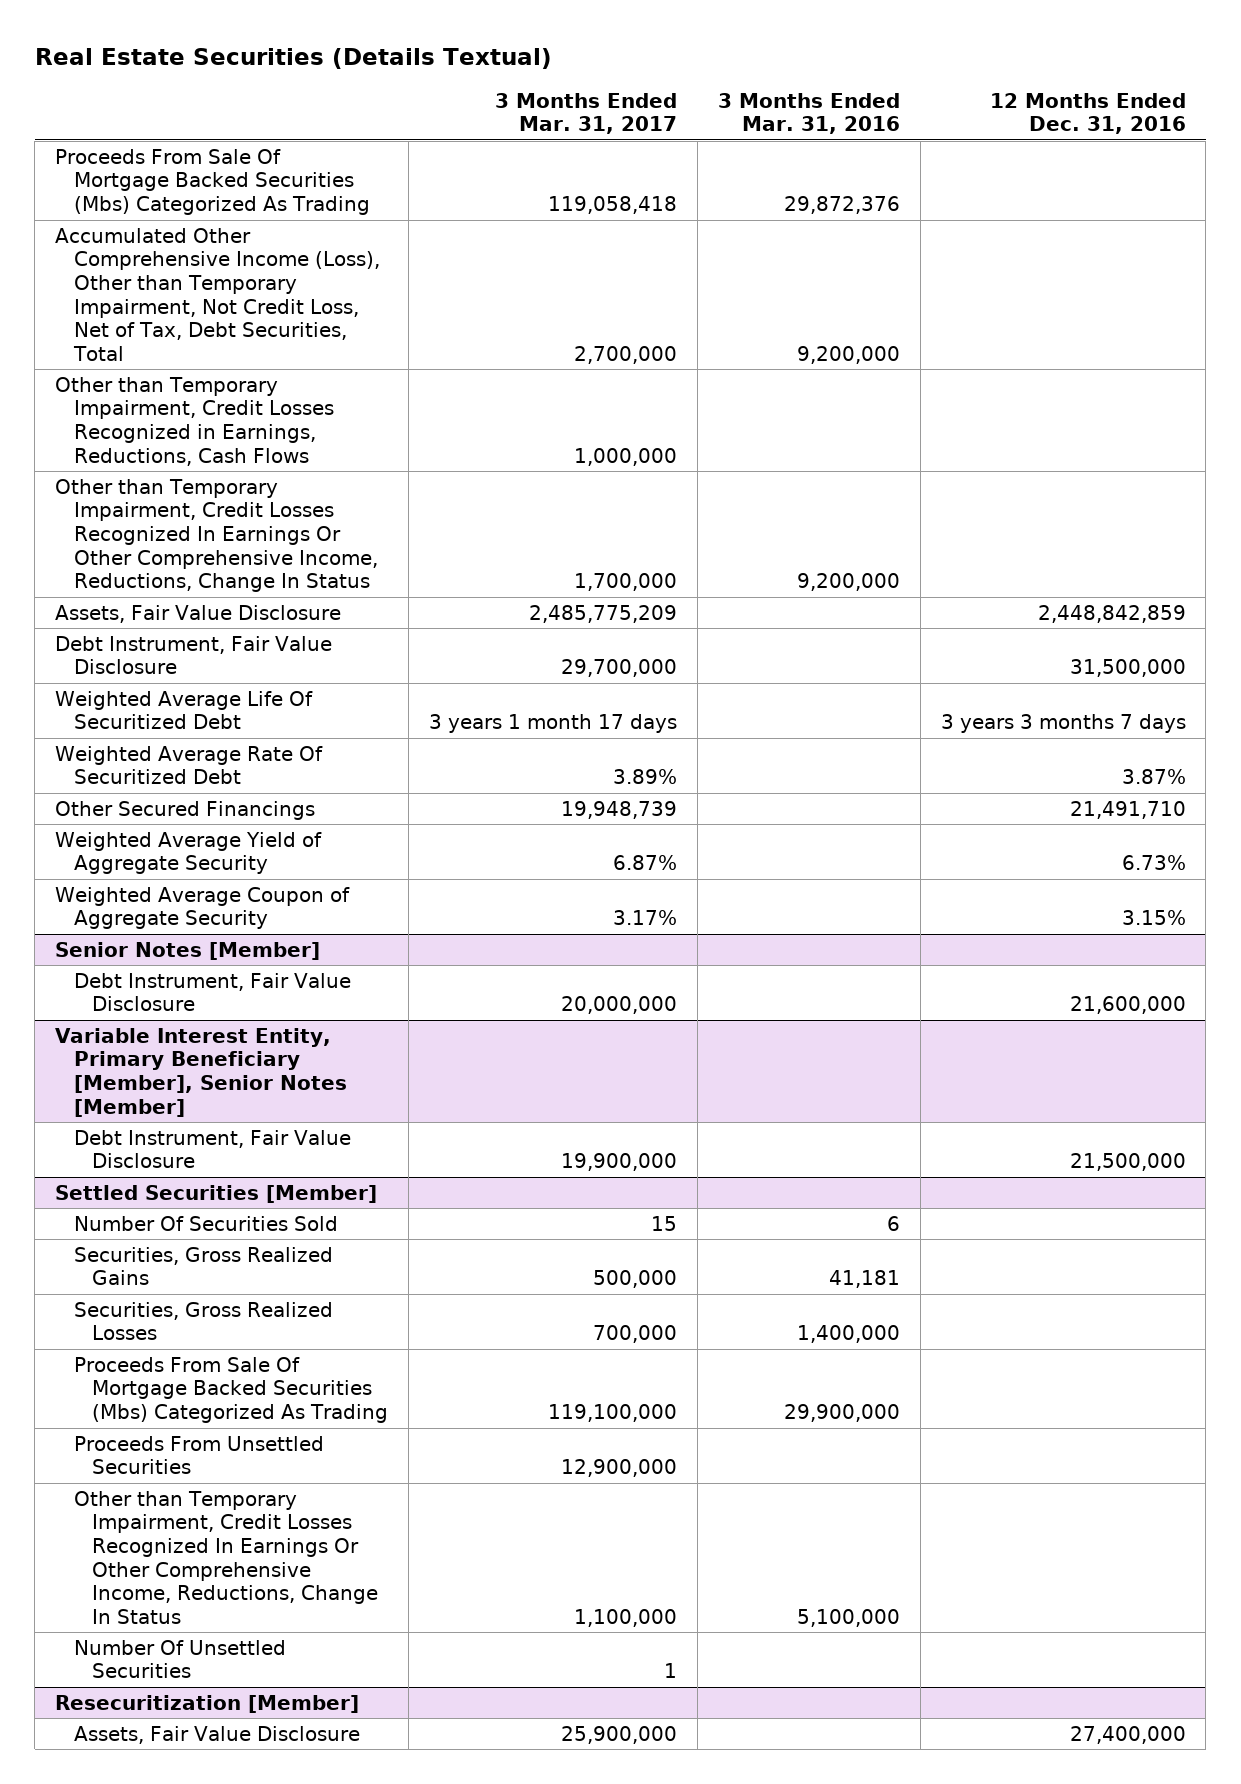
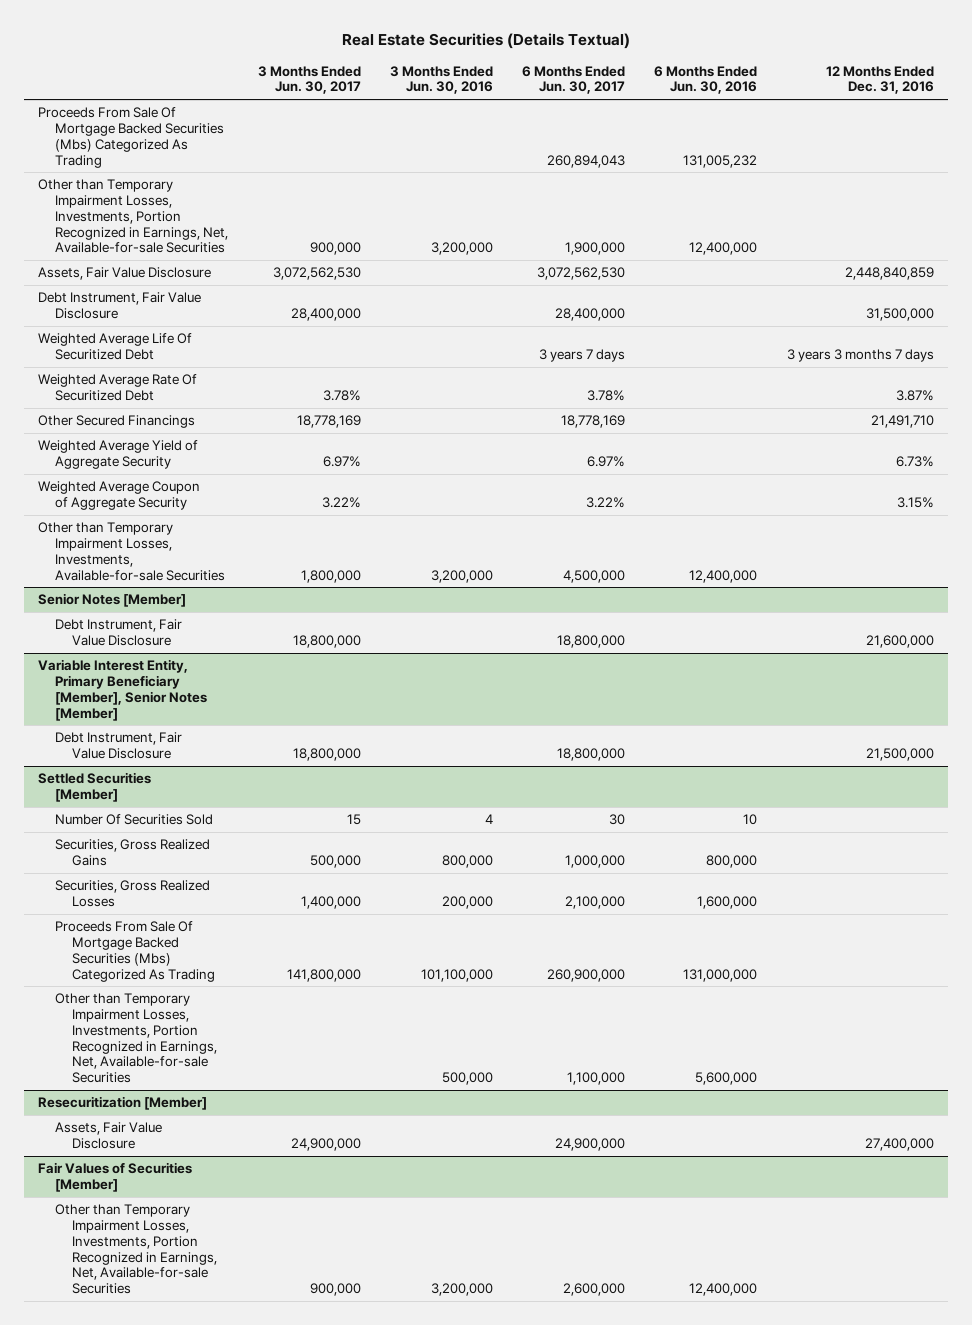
- | 3 Months Ended Mar. 31, 2017 | 3 Months Ended Mar. 31, 2016 | 12 Months Ended Dec. 31, 2016
+ | 3 Months Ended Jun. 30, 2017 | 3 Months Ended Jun. 30, 2016 | 6 Months Ended Jun. 30, 2017 | 6 Months Ended Jun. 30, 2016 | 12 Months Ended Dec. 31, 2016
- Accumulated Other Comprehensive Income (Loss), Other than Temporary Impairment, Not Credit Loss, Net of Tax, Debt Securities, Total | 2,700,000 | 9,200,000 |
- Other than Temporary Impairment, Credit Losses Recognized in Earnings, Reductions, Cash Flows | 1,000,000 | |
- Other than Temporary Impairment, Credit Losses Recognized In Earnings Or Other Comprehensive Income, Reductions, Change In Status | 1,700,000 | 9,200,000 |
- Assets, Fair Value Disclosure | 2,485,775,209 | | 2,448,842,859
+ Other than Temporary Impairment Losses, Investments, Portion Recognized in Earnings, Net, Available-for-sale Securities | 900,000 | 3,200,000 | 1,900,000 | 12,400,000 |
+ Assets, Fair Value Disclosure | 3,072,562,530 | | 3,072,562,530 | | 2,448,840,859
+ Other than Temporary Impairment Losses, Investments, Available-for-sale Securities | 1,800,000 | 3,200,000 | 4,500,000 | 12,400,000 |
@ Settled Securities [Member]
- Proceeds From Unsettled Securities | 12,900,000 | |
- Other than Temporary Impairment, Credit Losses Recognized In Earnings Or Other Comprehensive Income, Reductions, Change In Status | 1,100,000 | 5,100,000 |
- Number Of Unsettled Securities | 1 | |
+ Other than Temporary Impairment Losses, Investments, Portion Recognized in Earnings, Net, Available-for-sale Securities | | 500,000 | 1,100,000 | 5,600,000 |
+ Fair Values of Securities [Member]
+ Other than Temporary Impairment Losses, Investments, Portion Recognized in Earnings, Net, Available-for-sale Securities | 900,000 | 3,200,000 | 2,600,000 | 12,400,000 |

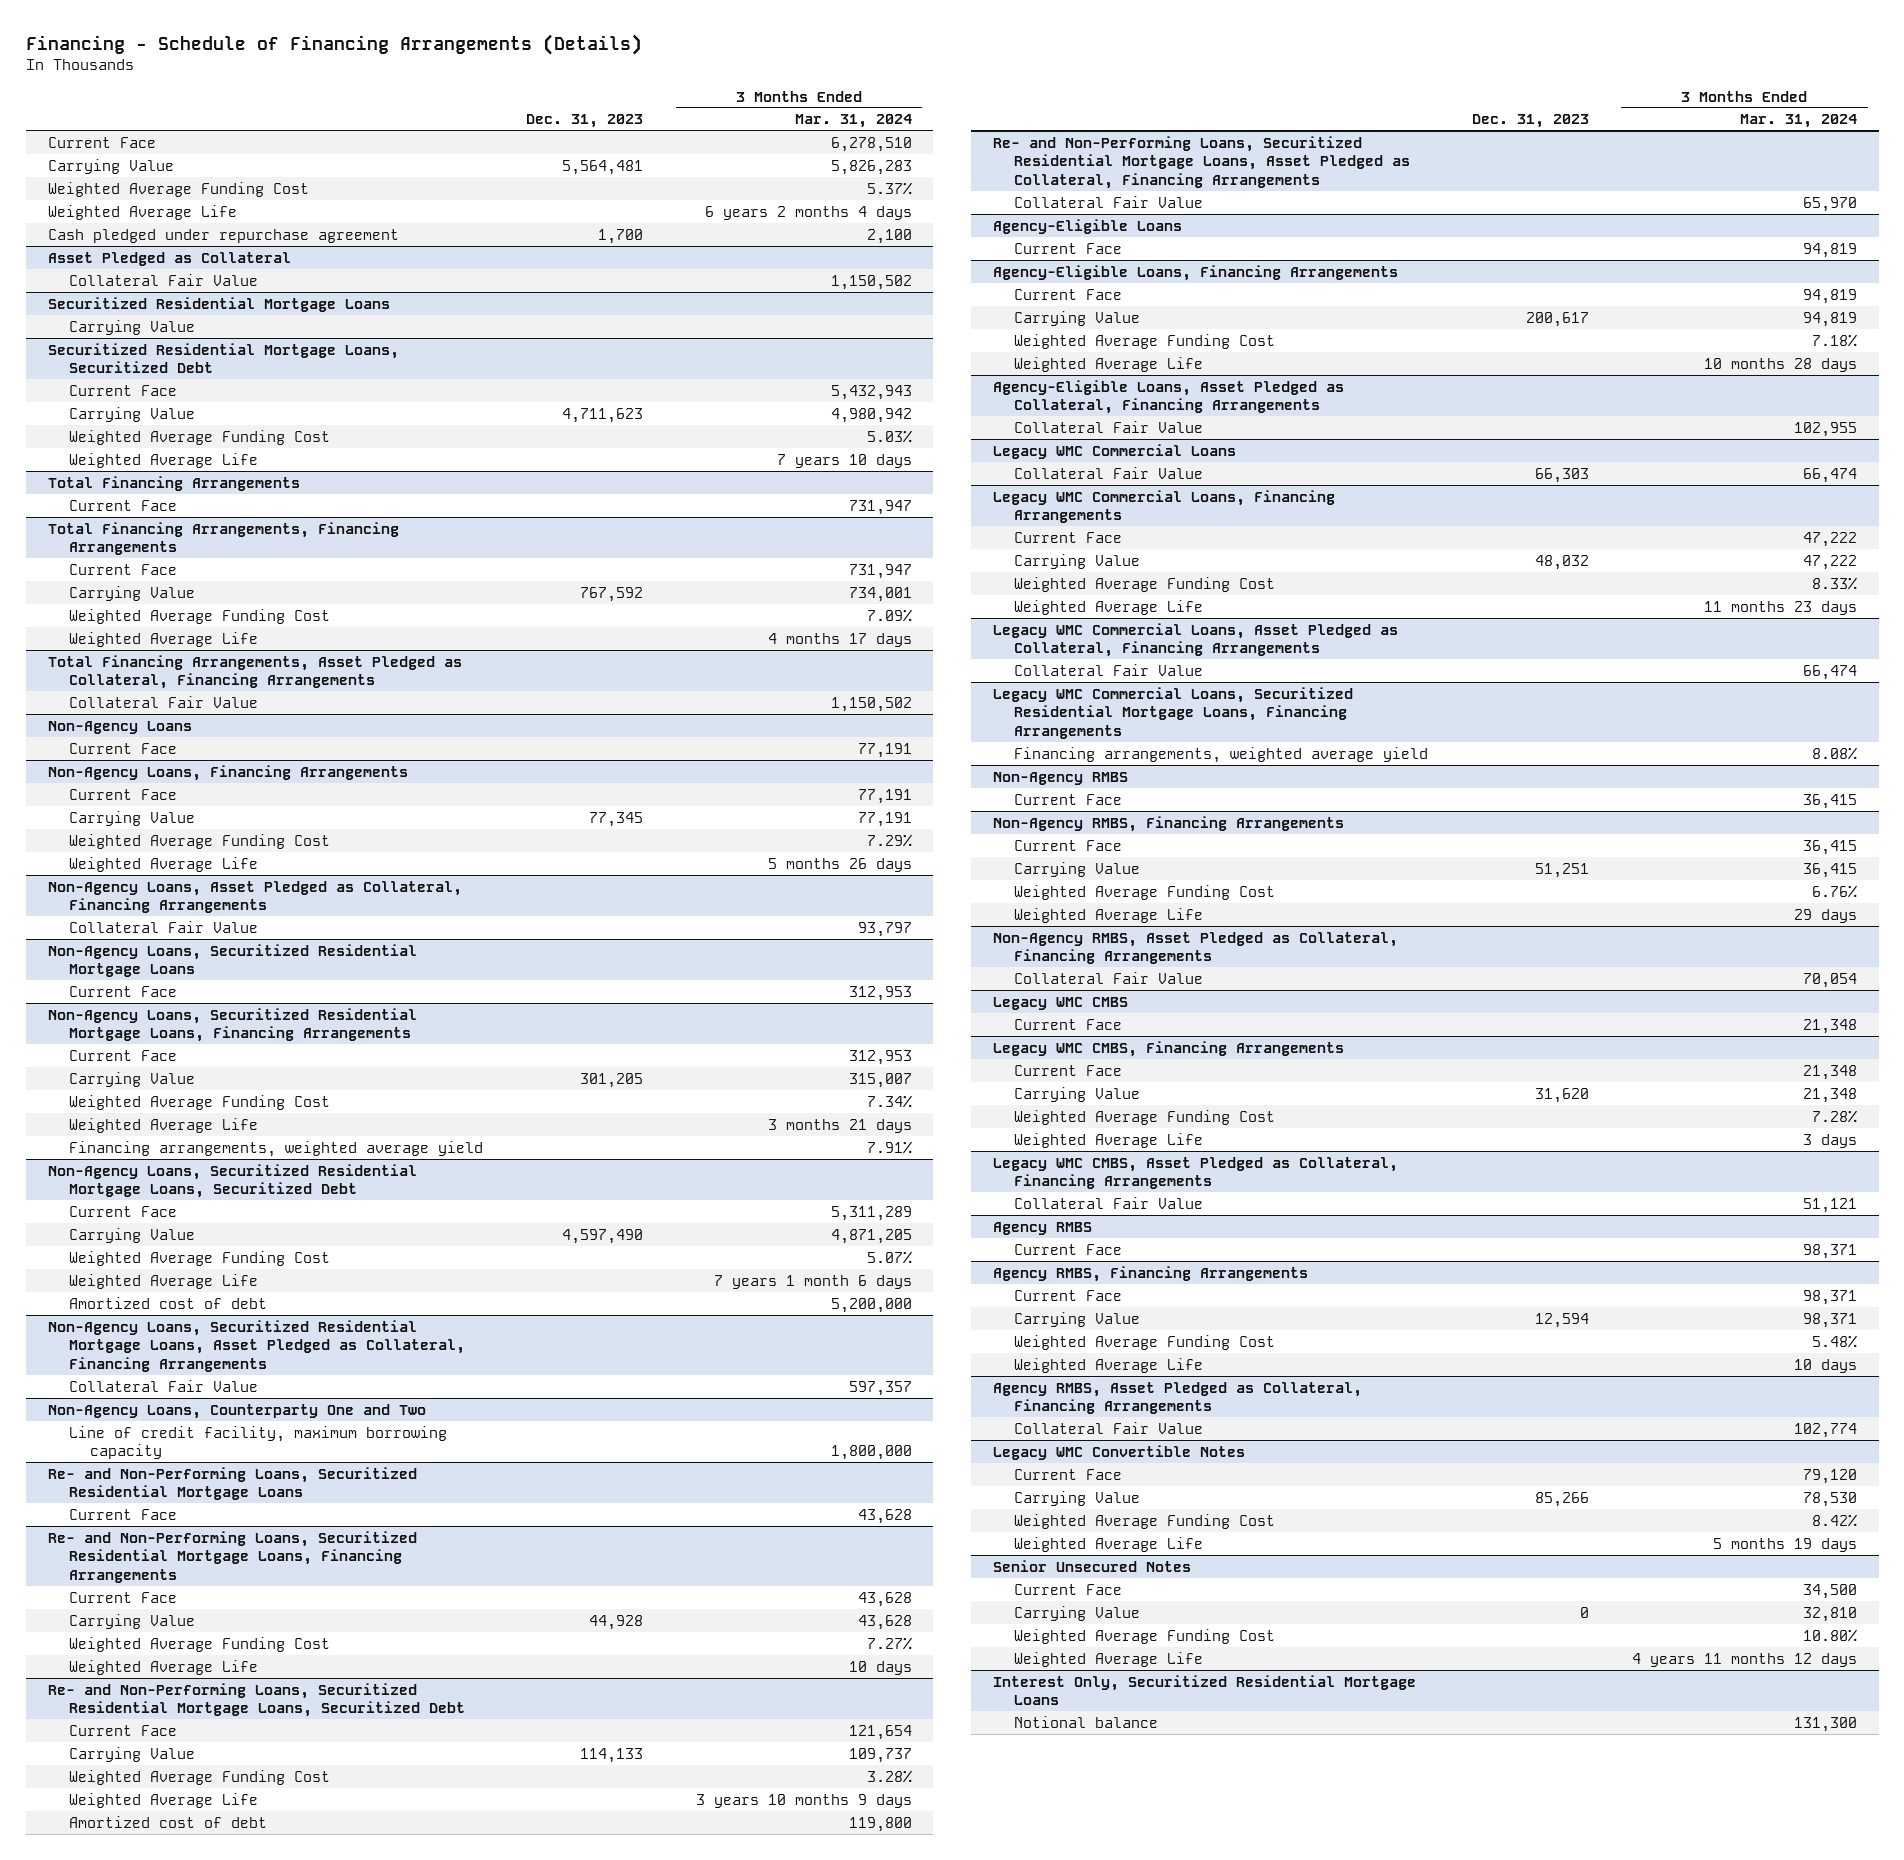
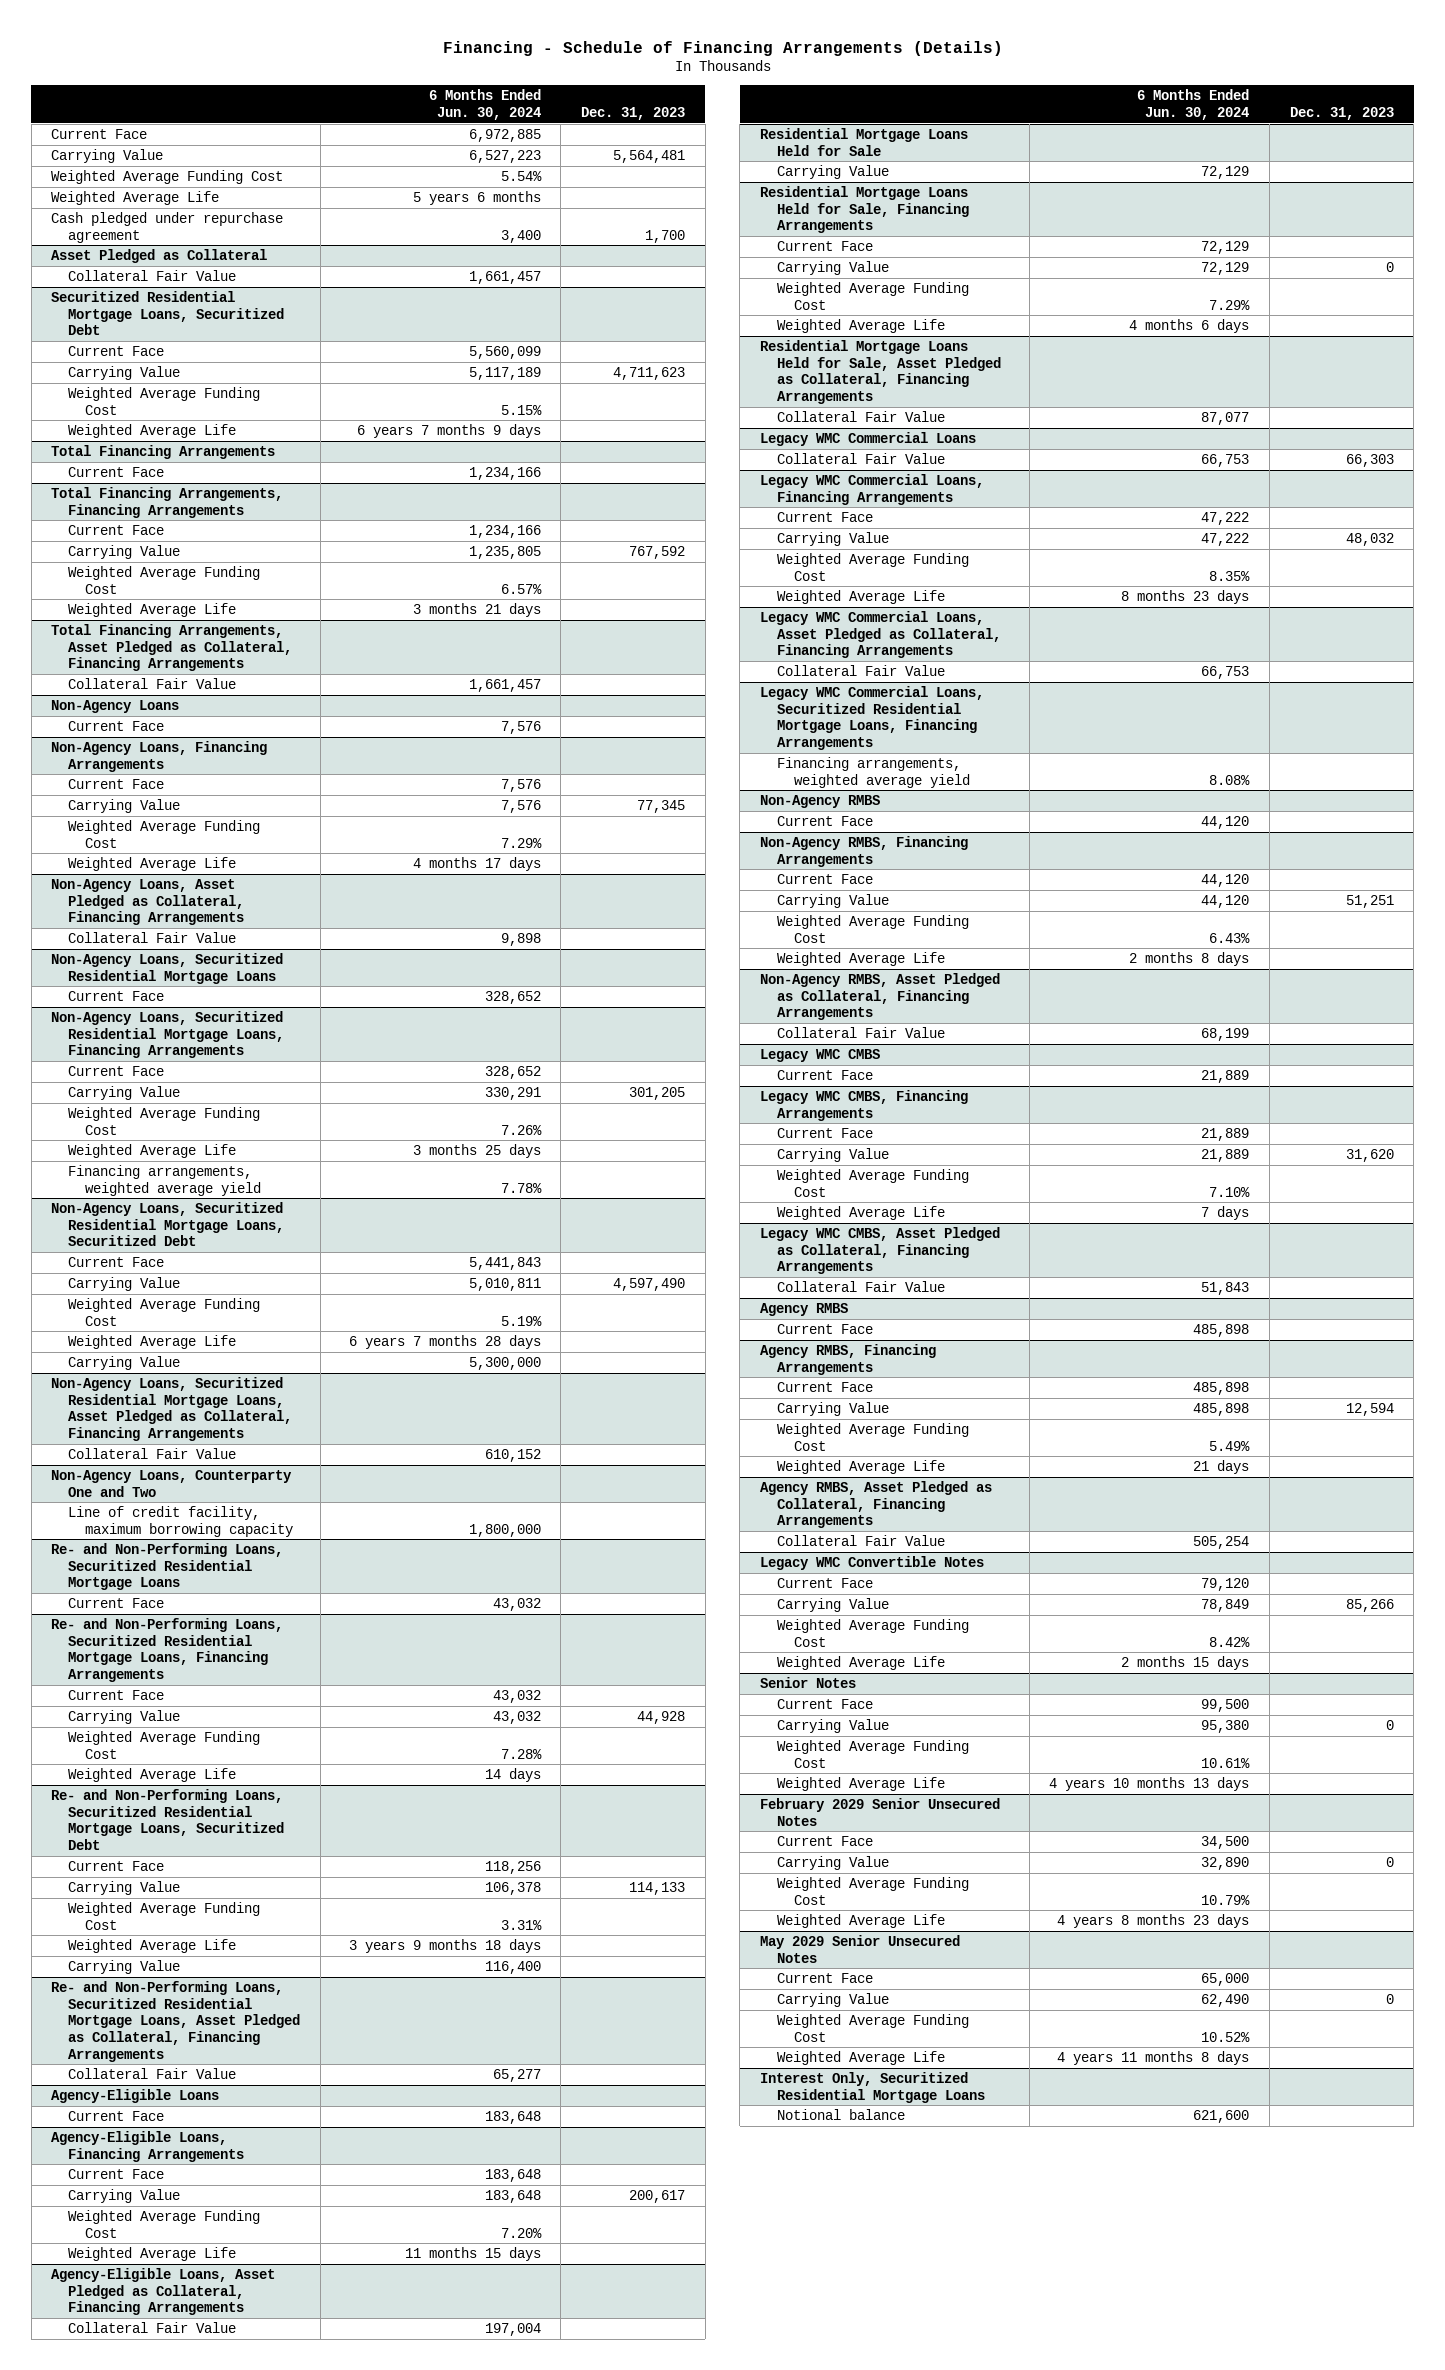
- | Dec. 31, 2023 | 3 Months Ended Mar. 31, 2024
+ | 6 Months Ended Jun. 30, 2024 | Dec. 31, 2023
- Securitized Residential Mortgage Loans
- Carrying Value
@ Non-Agency Loans, Securitized Residential Mortgage Loans, Securitized Debt
- Amortized cost of debt | | 5,200,000
+ Carrying Value | 5,300,000 |
@ Re- and Non-Performing Loans, Securitized Residential Mortgage Loans, Securitized Debt
- Amortized cost of debt | | 119,800
+ Carrying Value | 116,400 |
+ Residential Mortgage Loans Held for Sale
+ Carrying Value | 72,129 |
+ Residential Mortgage Loans Held for Sale, Financing Arrangements
+ Current Face | 72,129 |
+ Carrying Value | 72,129 | 0
+ Weighted Average Funding Cost | 7.29% |
+ Weighted Average Life | 4 months 6 days |
+ Residential Mortgage Loans Held for Sale, Asset Pledged as Collateral, Financing Arrangements
+ Collateral Fair Value | 87,077 |
- Senior Unsecured Notes
+ Senior Notes
+ February 2029 Senior Unsecured Notes
+ Current Face | 34,500 |
+ Carrying Value | 32,890 | 0
+ Weighted Average Funding Cost | 10.79% |
+ Weighted Average Life | 4 years 8 months 23 days |
+ May 2029 Senior Unsecured Notes
+ Current Face | 65,000 |
+ Carrying Value | 62,490 | 0
+ Weighted Average Funding Cost | 10.52% |
+ Weighted Average Life | 4 years 11 months 8 days |

